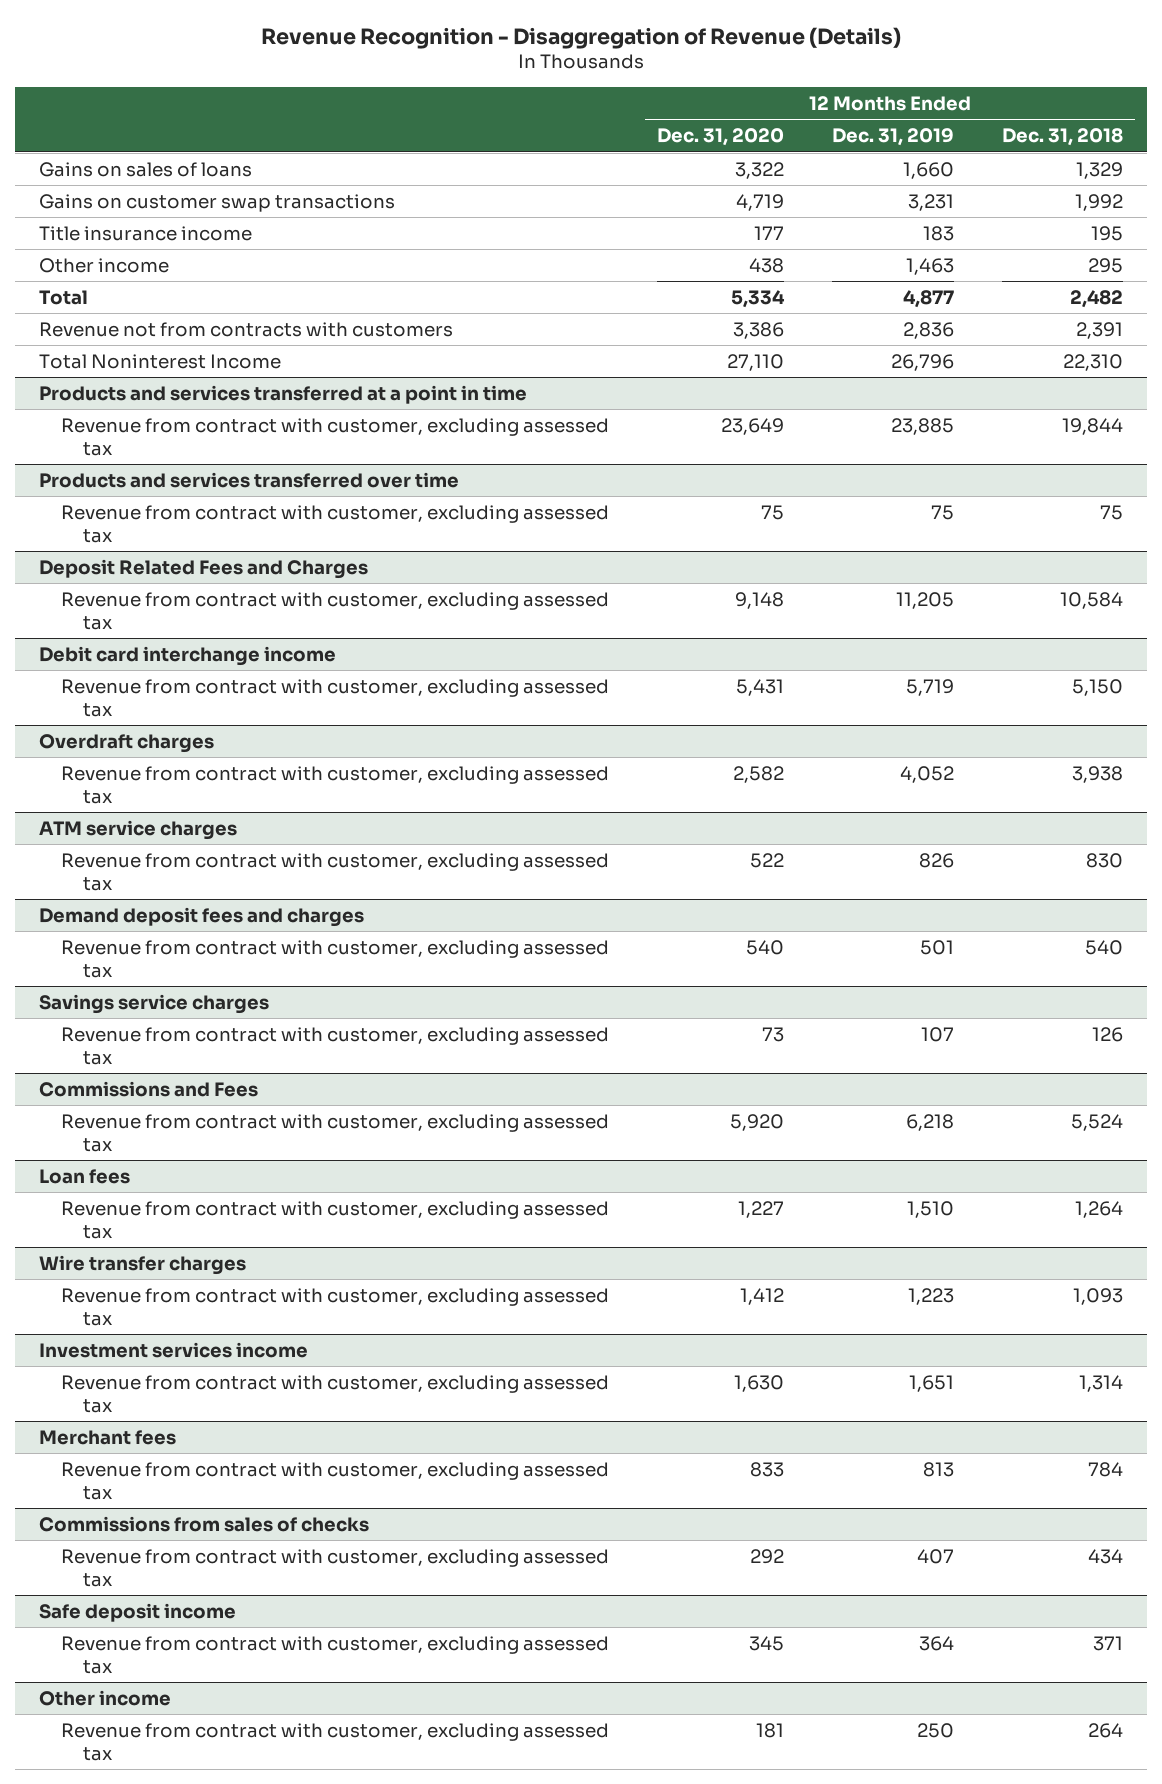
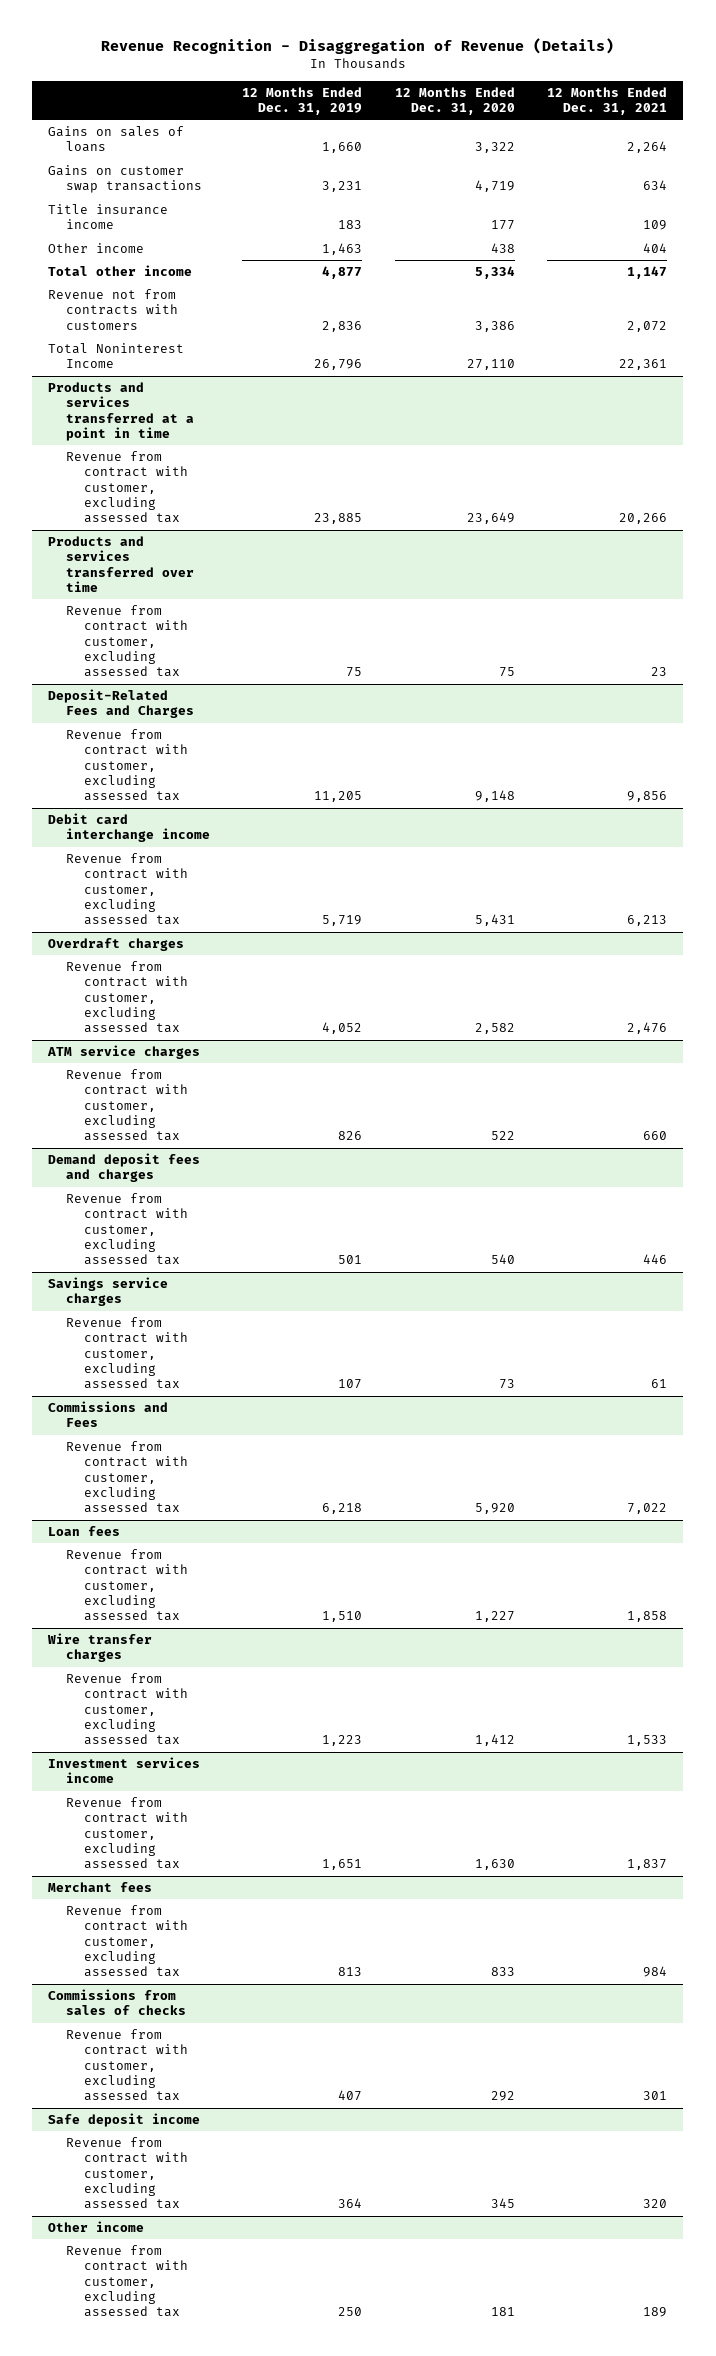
- | 12 Months Ended Dec. 31, 2020 | 12 Months Ended Dec. 31, 2019 | 12 Months Ended Dec. 31, 2018
+ | 12 Months Ended Dec. 31, 2019 | 12 Months Ended Dec. 31, 2020 | 12 Months Ended Dec. 31, 2021
- Total | 5,334 | 4,877 | 2,482
+ Total other income | 4,877 | 5,334 | 1,147
- Deposit Related Fees and Charges
+ Deposit-Related Fees and Charges

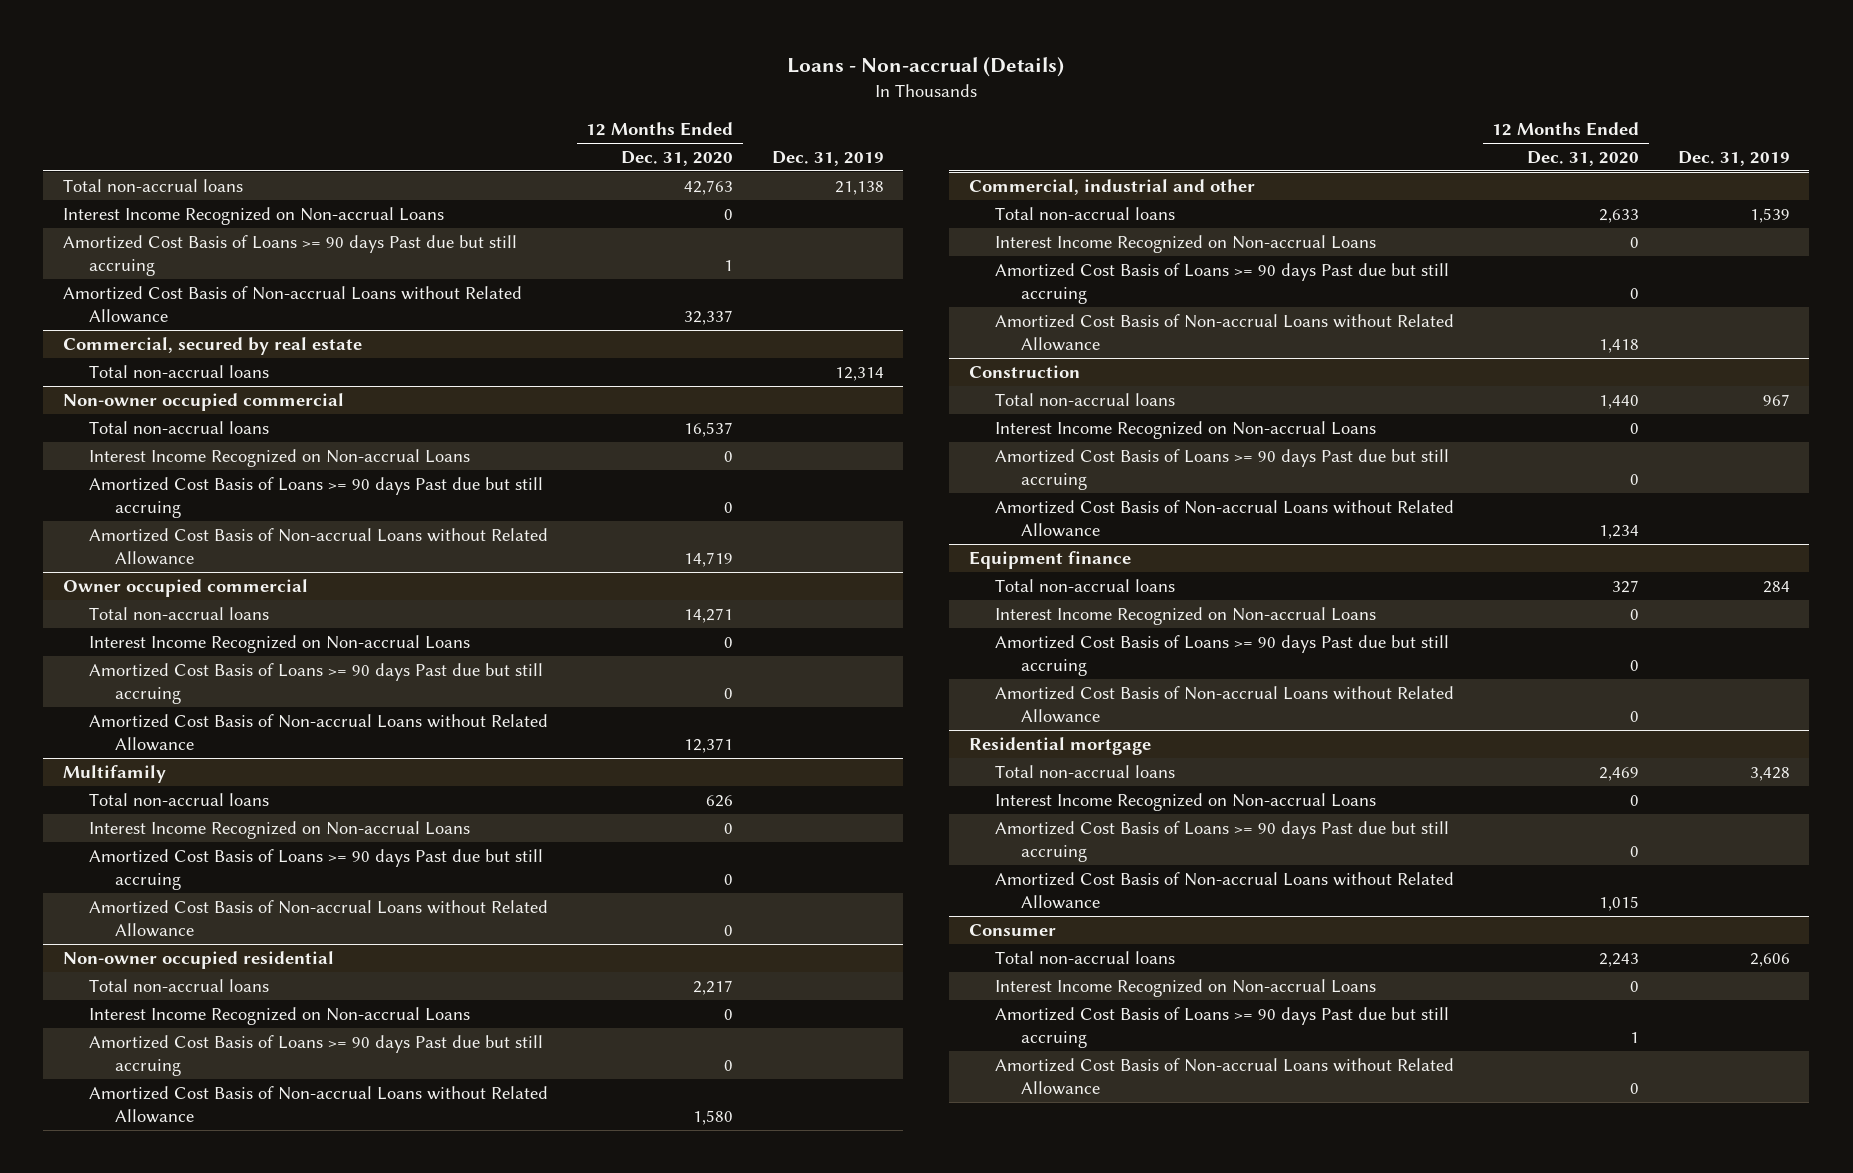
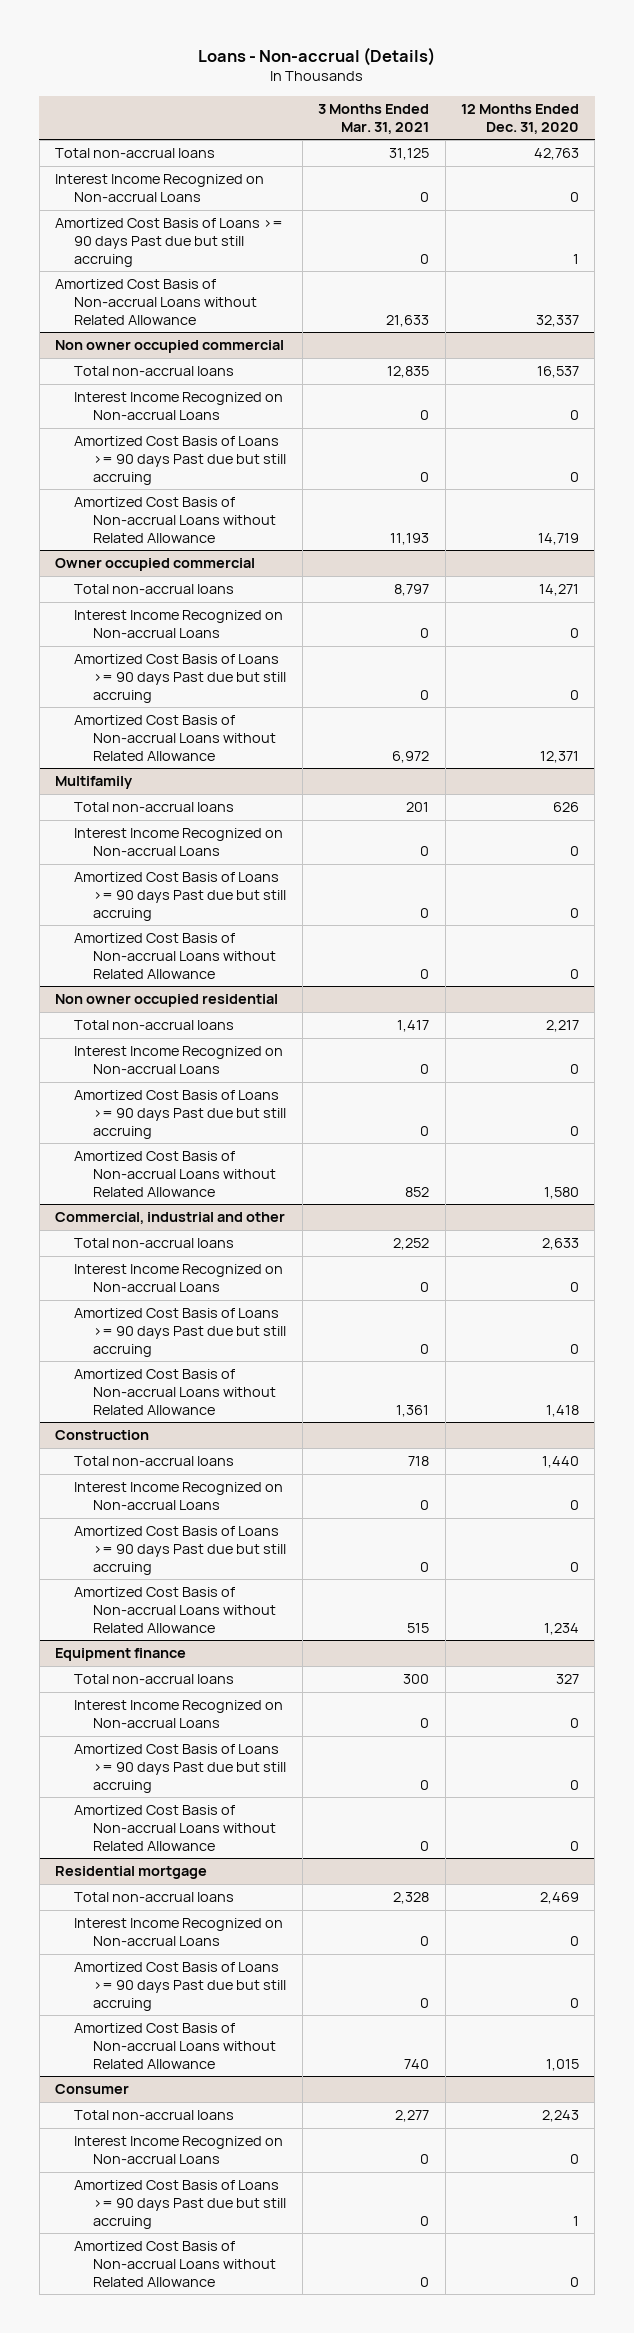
- | 12 Months Ended Dec. 31, 2020 | Dec. 31, 2019
+ | 3 Months Ended Mar. 31, 2021 | 12 Months Ended Dec. 31, 2020
- Commercial, secured by real estate
- Total non-accrual loans | | 12,314
- Non-owner occupied commercial
+ Non owner occupied commercial
- Non-owner occupied residential
+ Non owner occupied residential

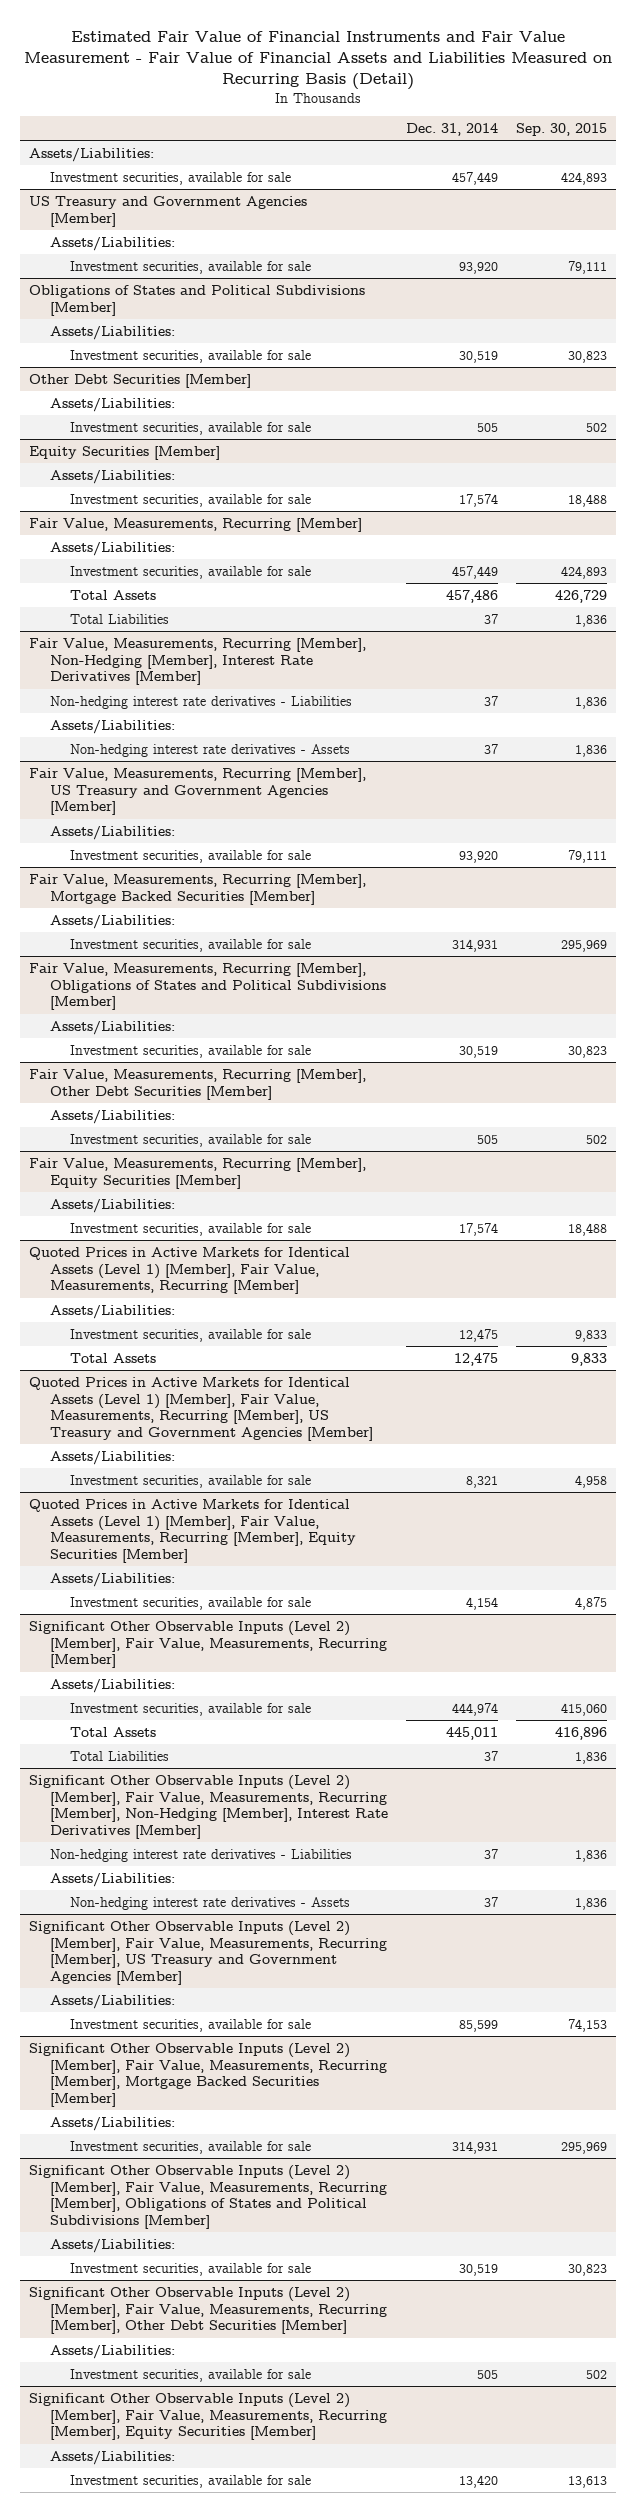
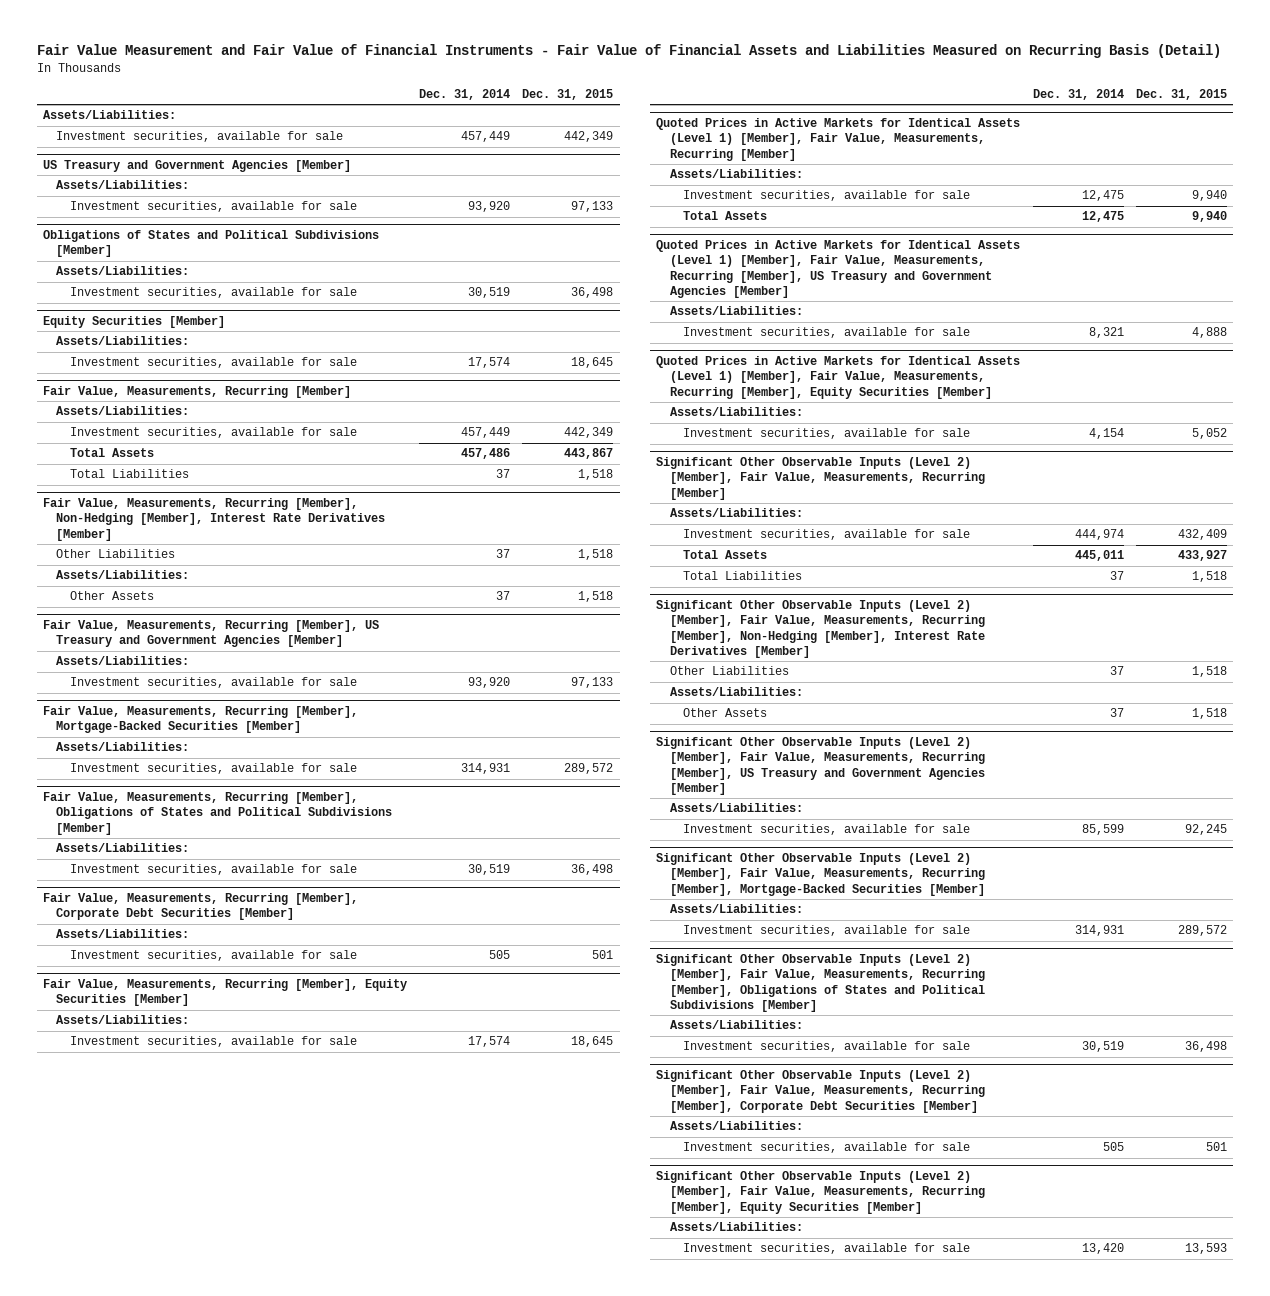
- Estimated Fair Value of Financial Instruments and Fair Value Measurement - Fair Value of Financial Assets and Liabilities Measured on Recurring Basis (Detail)
+ Fair Value Measurement and Fair Value of Financial Instruments - Fair Value of Financial Assets and Liabilities Measured on Recurring Basis (Detail)
- | Dec. 31, 2014 | Sep. 30, 2015
+ | Dec. 31, 2014 | Dec. 31, 2015
- Other Debt Securities [Member]
- Assets/Liabilities:
- Investment securities, available for sale | 505 | 502
@ Fair Value, Measurements, Recurring [Member], Non-Hedging [Member], Interest Rate Derivatives [Member]
- Non-hedging interest rate derivatives - Liabilities | 37 | 1,836
+ Other Liabilities | 37 | 1,518
- Non-hedging interest rate derivatives - Assets | 37 | 1,836
+ Other Assets | 37 | 1,518
- Fair Value, Measurements, Recurring [Member], Mortgage Backed Securities [Member]
+ Fair Value, Measurements, Recurring [Member], Mortgage-Backed Securities [Member]
- Fair Value, Measurements, Recurring [Member], Other Debt Securities [Member]
+ Fair Value, Measurements, Recurring [Member], Corporate Debt Securities [Member]
@ Significant Other Observable Inputs (Level 2) [Member], Fair Value, Measurements, Recurring [Member], Non-Hedging [Member], Interest Rate Derivatives [Member]
- Non-hedging interest rate derivatives - Liabilities | 37 | 1,836
+ Other Liabilities | 37 | 1,518
- Non-hedging interest rate derivatives - Assets | 37 | 1,836
+ Other Assets | 37 | 1,518
- Significant Other Observable Inputs (Level 2) [Member], Fair Value, Measurements, Recurring [Member], Mortgage Backed Securities [Member]
+ Significant Other Observable Inputs (Level 2) [Member], Fair Value, Measurements, Recurring [Member], Mortgage-Backed Securities [Member]
- Significant Other Observable Inputs (Level 2) [Member], Fair Value, Measurements, Recurring [Member], Other Debt Securities [Member]
+ Significant Other Observable Inputs (Level 2) [Member], Fair Value, Measurements, Recurring [Member], Corporate Debt Securities [Member]

